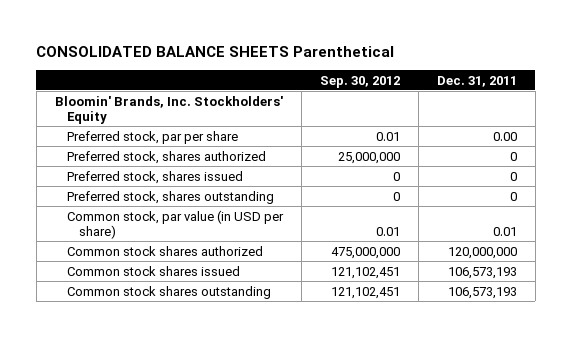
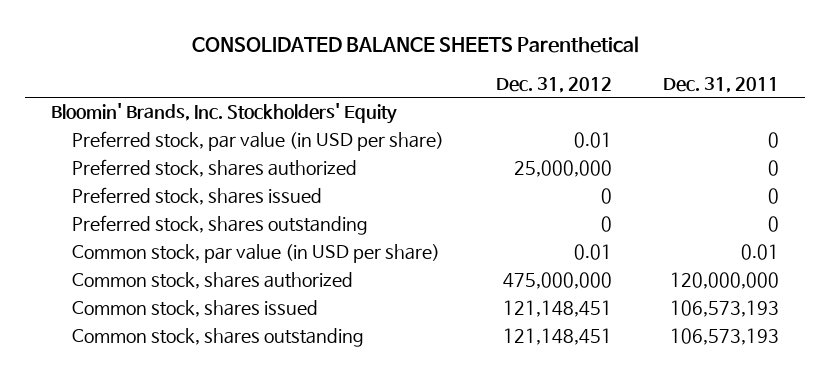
- | Sep. 30, 2012 | Dec. 31, 2011
+ | Dec. 31, 2012 | Dec. 31, 2011
- Preferred stock, par per share | 0.01 | 0.00
+ Preferred stock, par value (in USD per share) | 0.01 | 0
- Common stock shares authorized | 475,000,000 | 120,000,000
- Common stock shares issued | 121,102,451 | 106,573,193
- Common stock shares outstanding | 121,102,451 | 106,573,193
+ Common stock, shares authorized | 475,000,000 | 120,000,000
+ Common stock, shares issued | 121,148,451 | 106,573,193
+ Common stock, shares outstanding | 121,148,451 | 106,573,193

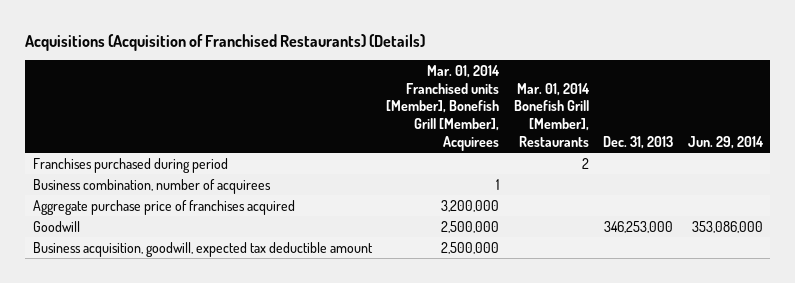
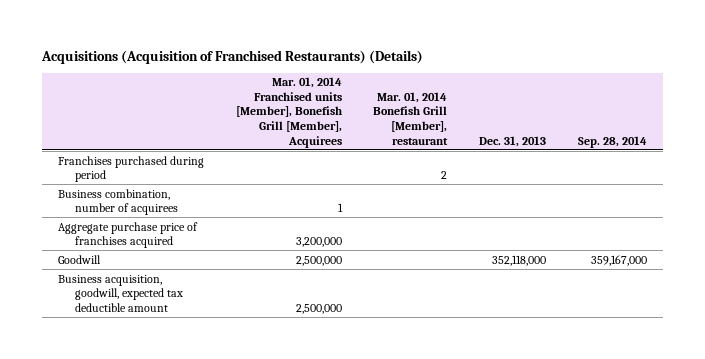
- | Mar. 01, 2014 Franchised units [Member], Bonefish Grill [Member], Acquirees | Mar. 01, 2014 Bonefish Grill [Member], Restaurants | Dec. 31, 2013 | Jun. 29, 2014
+ | Mar. 01, 2014 Franchised units [Member], Bonefish Grill [Member], Acquirees | Mar. 01, 2014 Bonefish Grill [Member], restaurant | Dec. 31, 2013 | Sep. 28, 2014
- Goodwill | 2,500,000 | | 346,253,000 | 353,086,000
+ Goodwill | 2,500,000 | | 352,118,000 | 359,167,000

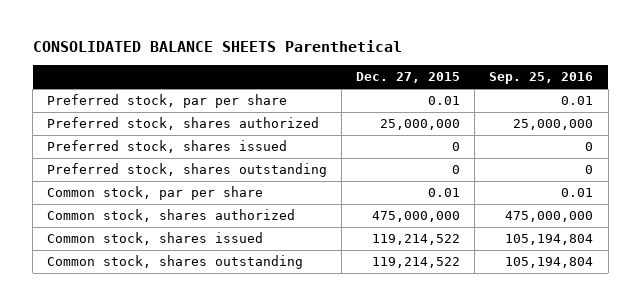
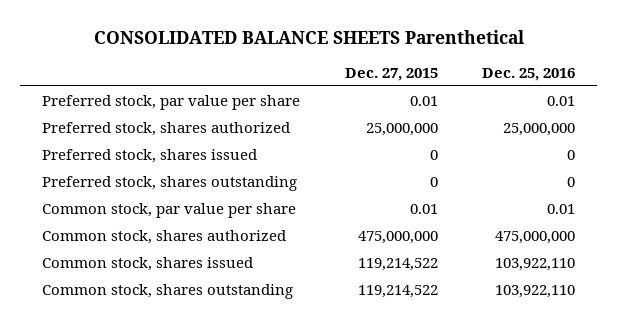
- | Dec. 27, 2015 | Sep. 25, 2016
+ | Dec. 27, 2015 | Dec. 25, 2016
- Preferred stock, par per share | 0.01 | 0.01
+ Preferred stock, par value per share | 0.01 | 0.01
- Common stock, par per share | 0.01 | 0.01
+ Common stock, par value per share | 0.01 | 0.01

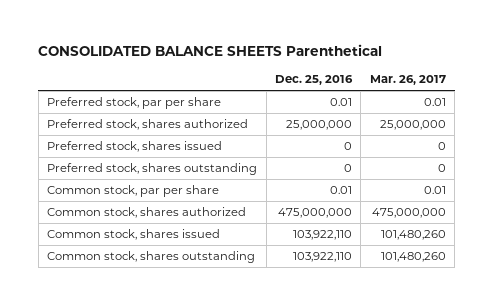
- | Dec. 27, 2015 | Dec. 25, 2016
+ | Dec. 25, 2016 | Mar. 26, 2017
- Preferred stock, par value per share | 0.01 | 0.01
+ Preferred stock, par per share | 0.01 | 0.01
- Common stock, par value per share | 0.01 | 0.01
+ Common stock, par per share | 0.01 | 0.01

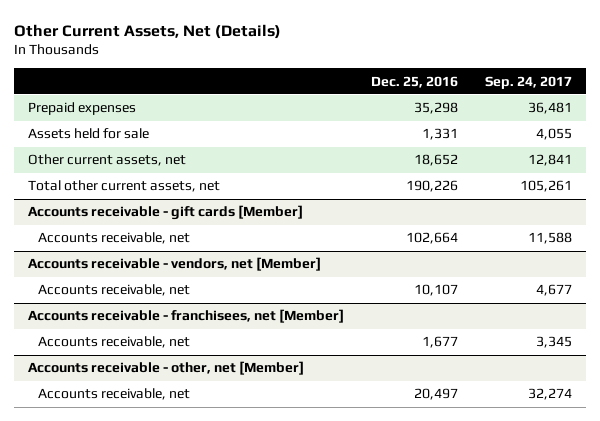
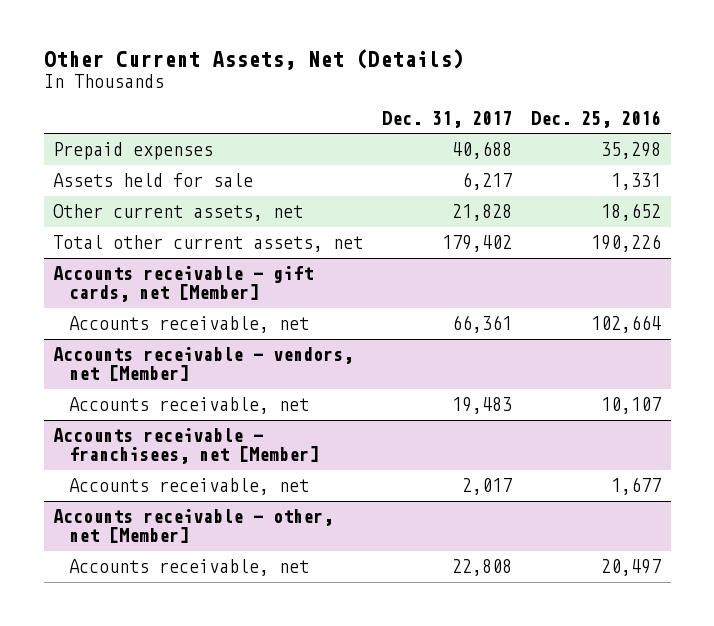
- | Dec. 25, 2016 | Sep. 24, 2017
+ | Dec. 31, 2017 | Dec. 25, 2016
- Accounts receivable - gift cards [Member]
+ Accounts receivable - gift cards, net [Member]

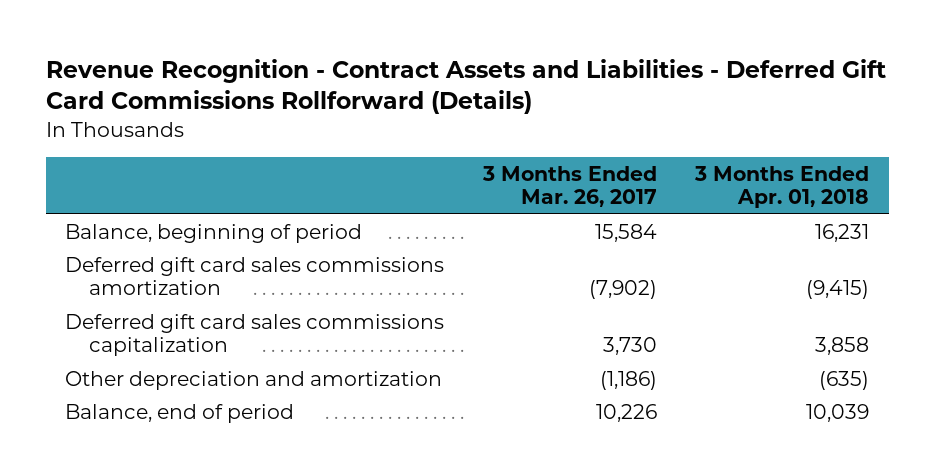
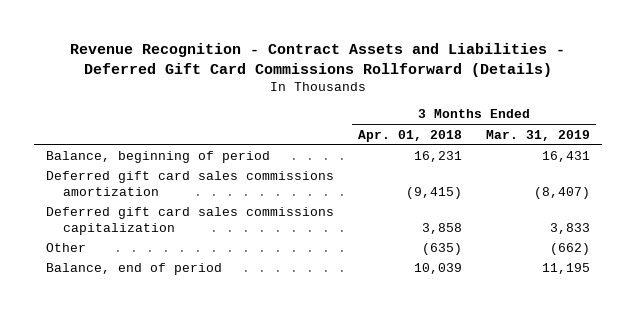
- | 3 Months Ended Mar. 26, 2017 | 3 Months Ended Apr. 01, 2018
+ | 3 Months Ended Apr. 01, 2018 | 3 Months Ended Mar. 31, 2019
- Other depreciation and amortization | (1,186) | (635)
+ Other | (635) | (662)

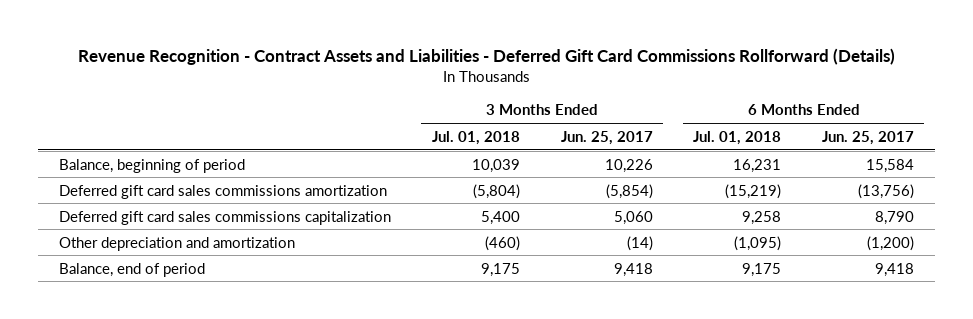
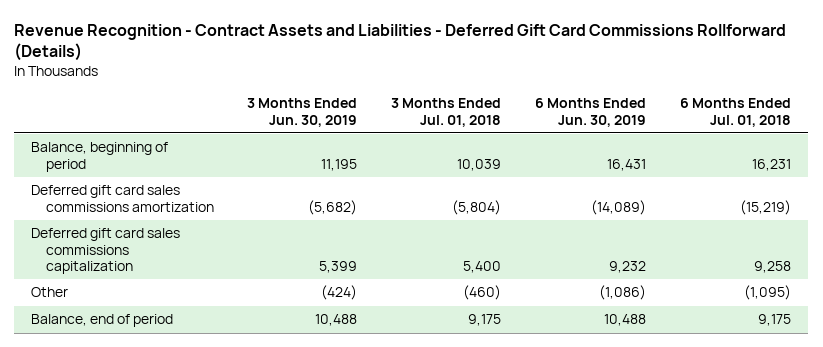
- | 3 Months Ended Jul. 01, 2018 | 3 Months Ended Jun. 25, 2017 | 6 Months Ended Jul. 01, 2018 | 6 Months Ended Jun. 25, 2017
+ | 3 Months Ended Jun. 30, 2019 | 3 Months Ended Jul. 01, 2018 | 6 Months Ended Jun. 30, 2019 | 6 Months Ended Jul. 01, 2018
- Other depreciation and amortization | (460) | (14) | (1,095) | (1,200)
+ Other | (424) | (460) | (1,086) | (1,095)

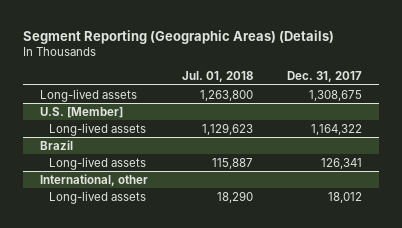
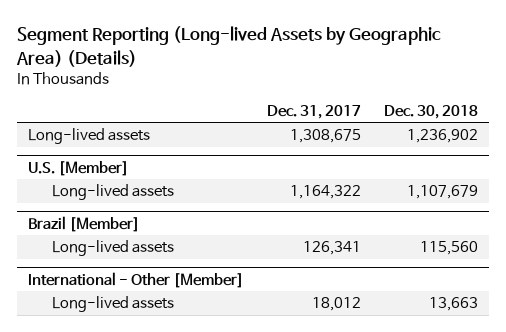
- Segment Reporting (Geographic Areas) (Details)
+ Segment Reporting (Long-lived Assets by Geographic Area) (Details)
- | Jul. 01, 2018 | Dec. 31, 2017
+ | Dec. 31, 2017 | Dec. 30, 2018
- Brazil
+ Brazil [Member]
- International, other
+ International - Other [Member]

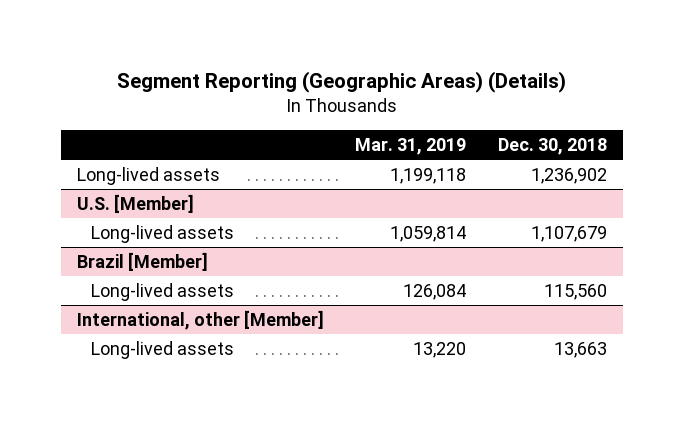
- Segment Reporting (Long-lived Assets by Geographic Area) (Details)
+ Segment Reporting (Geographic Areas) (Details)
- | Dec. 31, 2017 | Dec. 30, 2018
+ | Mar. 31, 2019 | Dec. 30, 2018
- International - Other [Member]
+ International, other [Member]

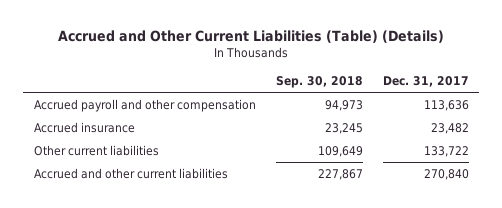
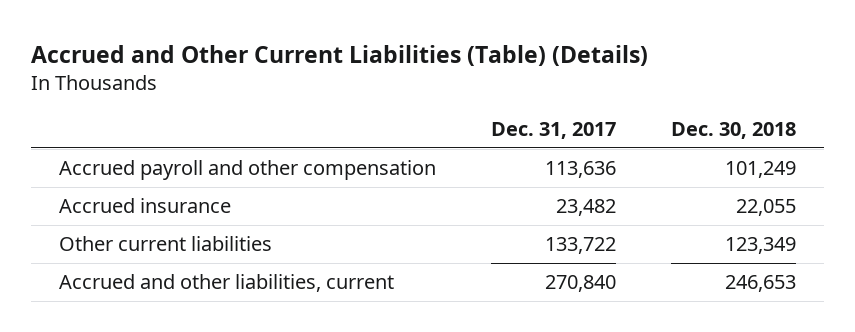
- | Sep. 30, 2018 | Dec. 31, 2017
+ | Dec. 31, 2017 | Dec. 30, 2018
- Accrued and other current liabilities | 227,867 | 270,840
+ Accrued and other liabilities, current | 270,840 | 246,653

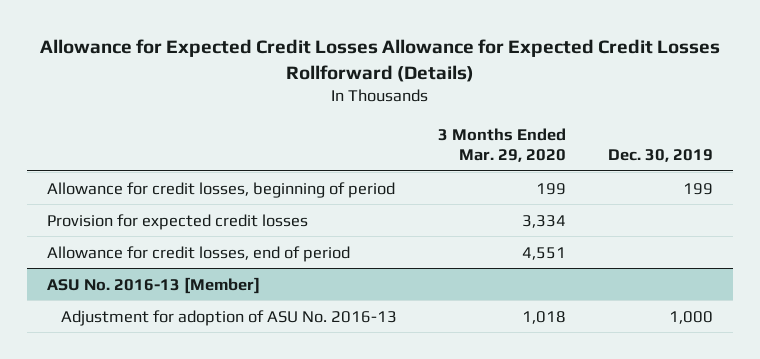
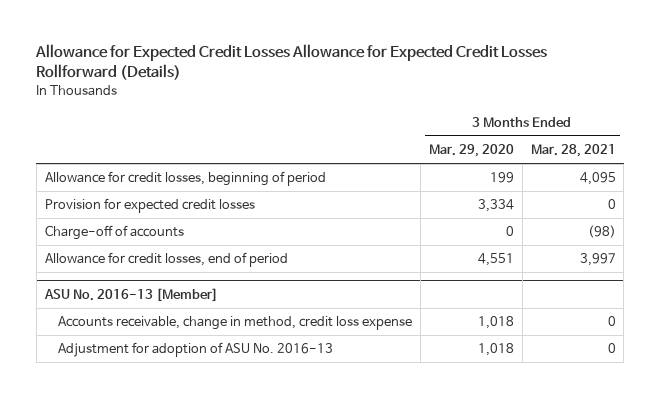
- | 3 Months Ended Mar. 29, 2020 | Dec. 30, 2019
+ | 3 Months Ended Mar. 29, 2020 | 3 Months Ended Mar. 28, 2021
+ Charge-off of accounts | 0 | (98)
@ ASU No. 2016-13 [Member]
+ Accounts receivable, change in method, credit loss expense | 1,018 | 0

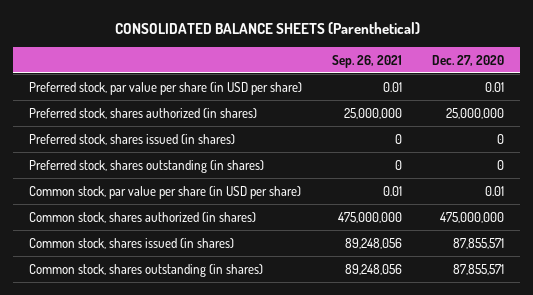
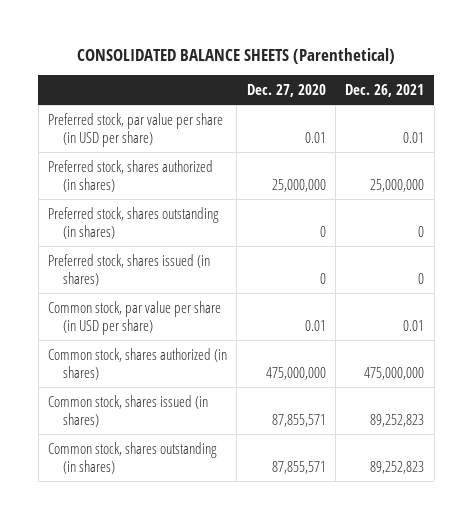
- | Sep. 26, 2021 | Dec. 27, 2020
+ | Dec. 27, 2020 | Dec. 26, 2021
moved down: Preferred stock, shares issued (in shares) | 0 | 0

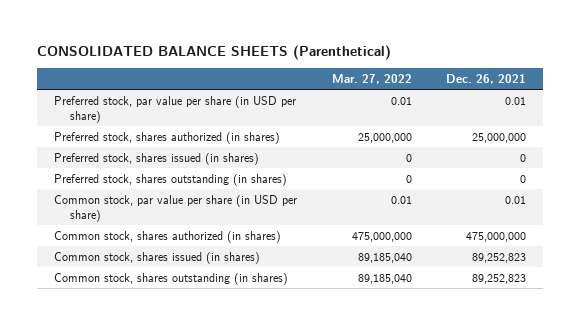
- | Dec. 27, 2020 | Dec. 26, 2021
+ | Mar. 27, 2022 | Dec. 26, 2021
moved down: Preferred stock, shares outstanding (in shares) | 0 | 0

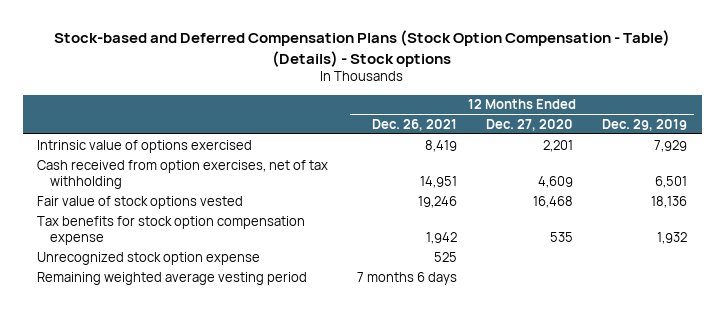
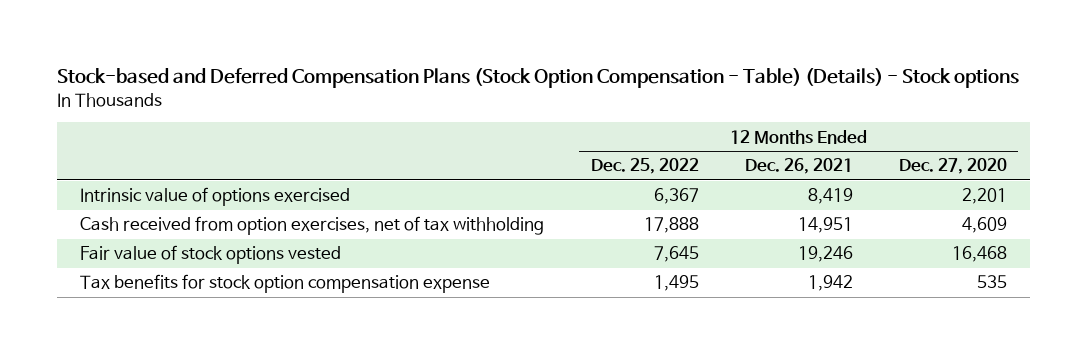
- | 12 Months Ended Dec. 26, 2021 | 12 Months Ended Dec. 27, 2020 | 12 Months Ended Dec. 29, 2019
+ | 12 Months Ended Dec. 25, 2022 | 12 Months Ended Dec. 26, 2021 | 12 Months Ended Dec. 27, 2020
- Unrecognized stock option expense | 525 | |
- Remaining weighted average vesting period | 7 months 6 days | |

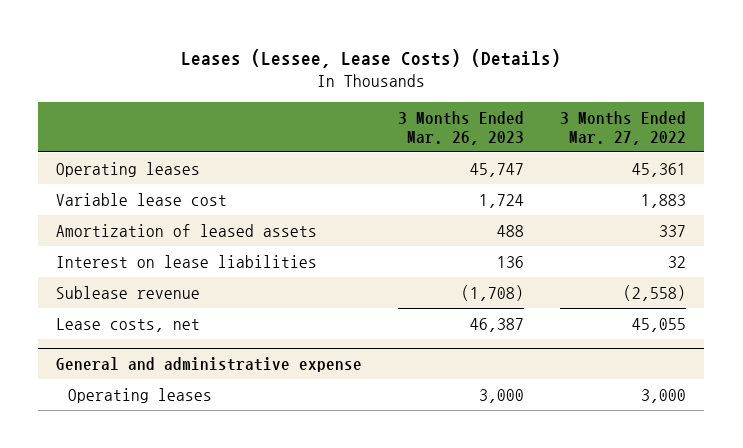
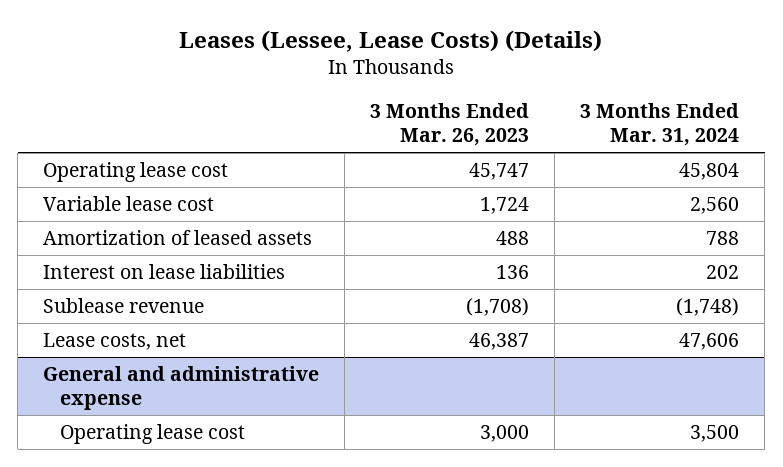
- | 3 Months Ended Mar. 26, 2023 | 3 Months Ended Mar. 27, 2022
+ | 3 Months Ended Mar. 26, 2023 | 3 Months Ended Mar. 31, 2024
- Operating leases | 45,747 | 45,361
+ Operating lease cost | 45,747 | 45,804
@ General and administrative expense
- Operating leases | 3,000 | 3,000
+ Operating lease cost | 3,000 | 3,500

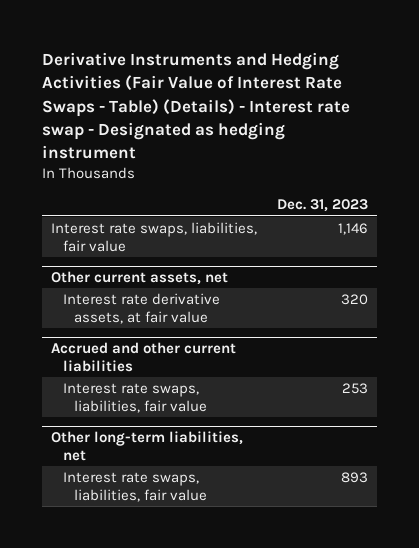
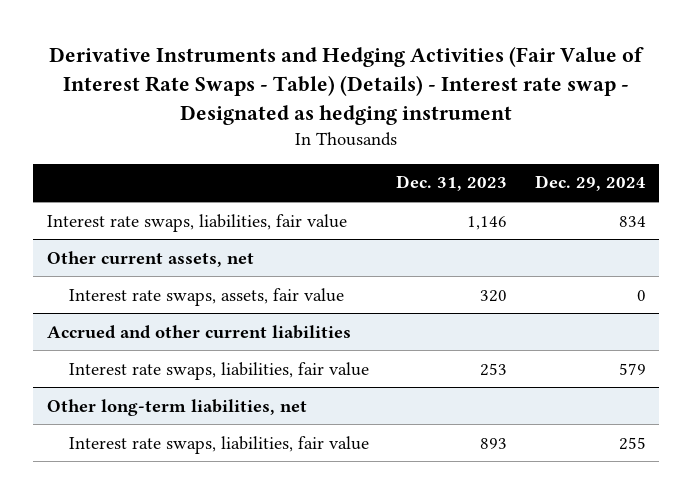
- | Dec. 31, 2023
+ | Dec. 31, 2023 | Dec. 29, 2024
@ Other current assets, net
- Interest rate derivative assets, at fair value | 320
+ Interest rate swaps, assets, fair value | 320 | 0

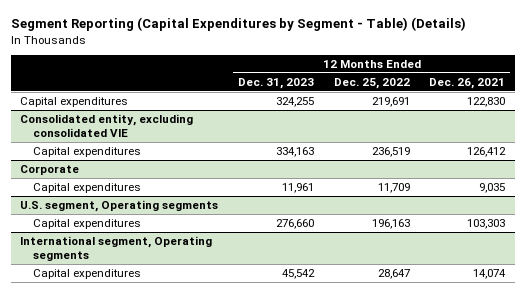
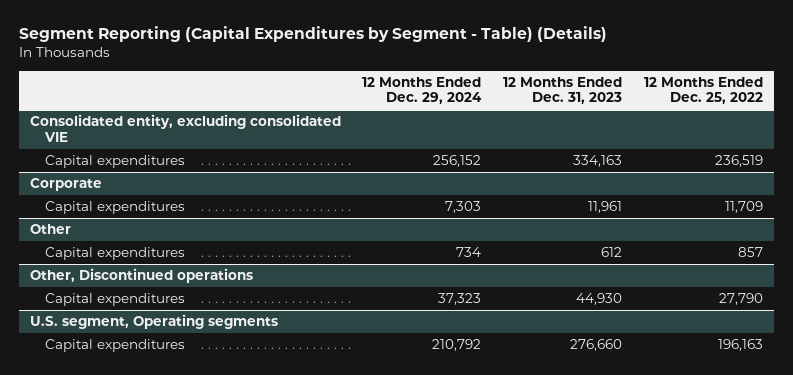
- | 12 Months Ended Dec. 31, 2023 | 12 Months Ended Dec. 25, 2022 | 12 Months Ended Dec. 26, 2021
+ | 12 Months Ended Dec. 29, 2024 | 12 Months Ended Dec. 31, 2023 | 12 Months Ended Dec. 25, 2022
- Capital expenditures | 324,255 | 219,691 | 122,830
+ Other
+ Capital expenditures | 734 | 612 | 857
+ Other, Discontinued operations
+ Capital expenditures | 37,323 | 44,930 | 27,790
- International segment, Operating segments
- Capital expenditures | 45,542 | 28,647 | 14,074

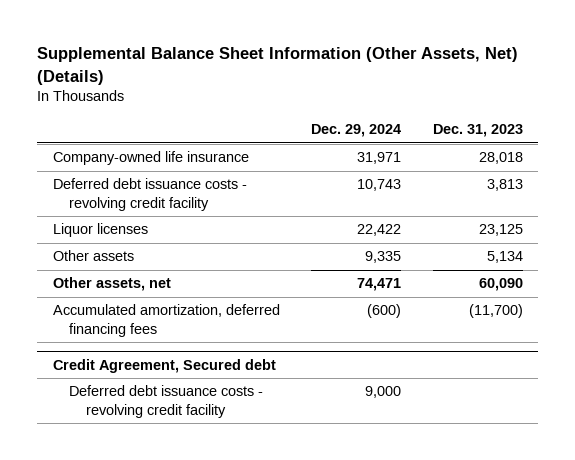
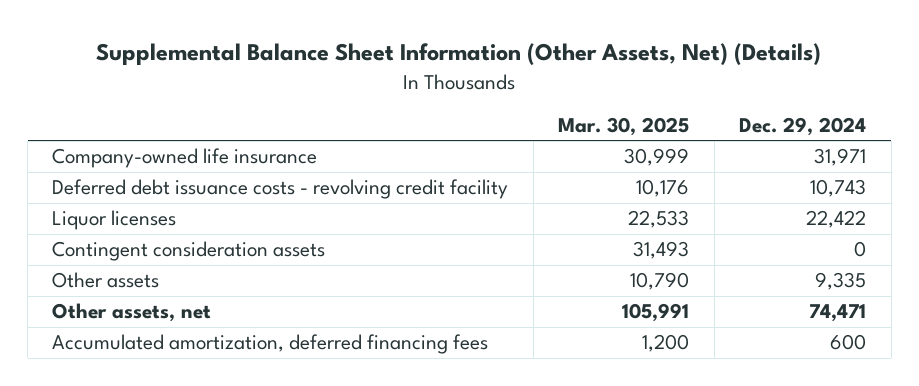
- | Dec. 29, 2024 | Dec. 31, 2023
+ | Mar. 30, 2025 | Dec. 29, 2024
+ Contingent consideration assets | 31,493 | 0
- Accumulated amortization, deferred financing fees | (600) | (11,700)
- Credit Agreement, Secured debt
- Deferred debt issuance costs - revolving credit facility | 9,000 |
+ Accumulated amortization, deferred financing fees | 1,200 | 600

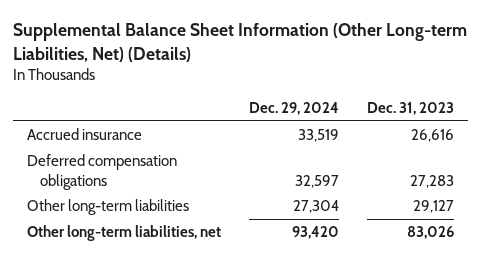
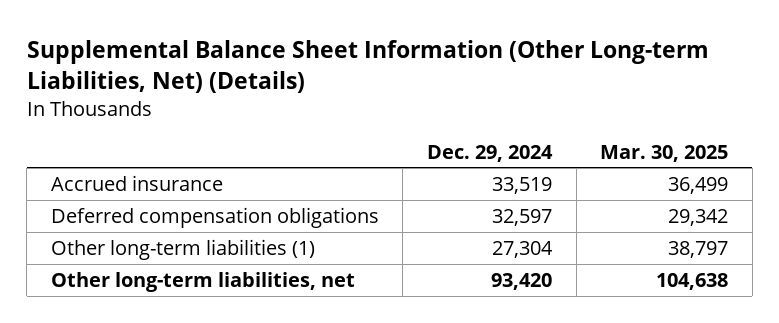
- | Dec. 29, 2024 | Dec. 31, 2023
+ | Dec. 29, 2024 | Mar. 30, 2025
- Other long-term liabilities | 27,304 | 29,127
+ Other long-term liabilities (1) | 27,304 | 38,797

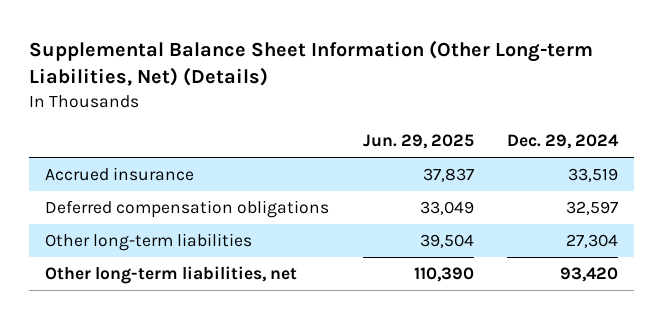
- | Dec. 29, 2024 | Mar. 30, 2025
+ | Jun. 29, 2025 | Dec. 29, 2024
- Other long-term liabilities (1) | 27,304 | 38,797
+ Other long-term liabilities | 39,504 | 27,304

